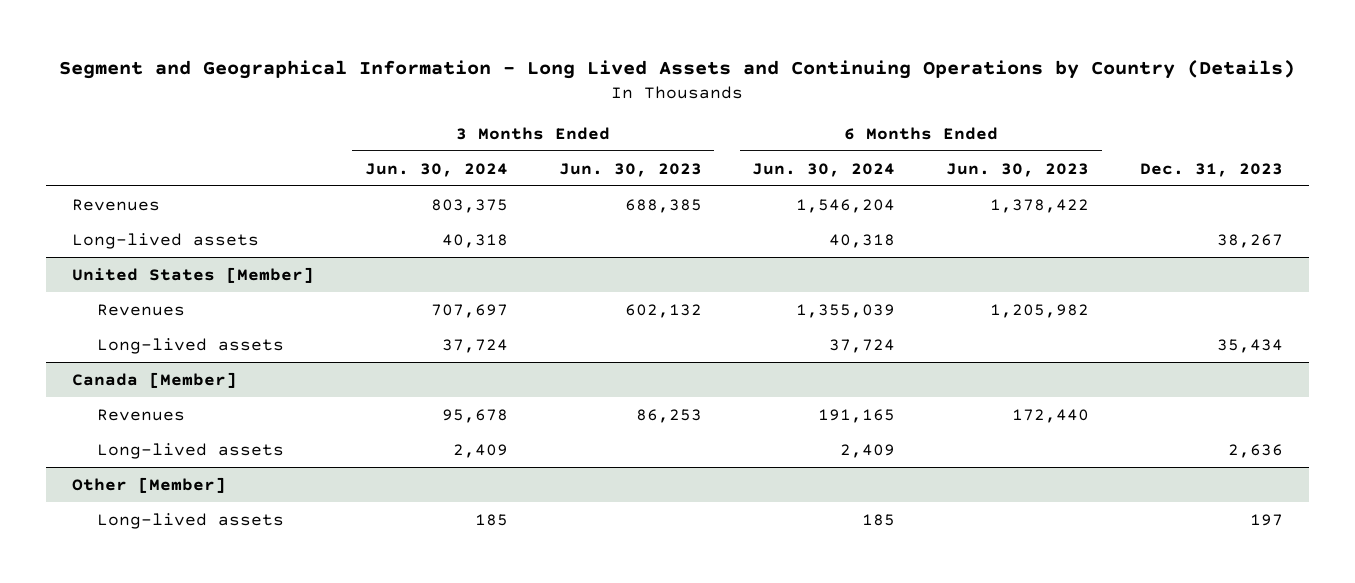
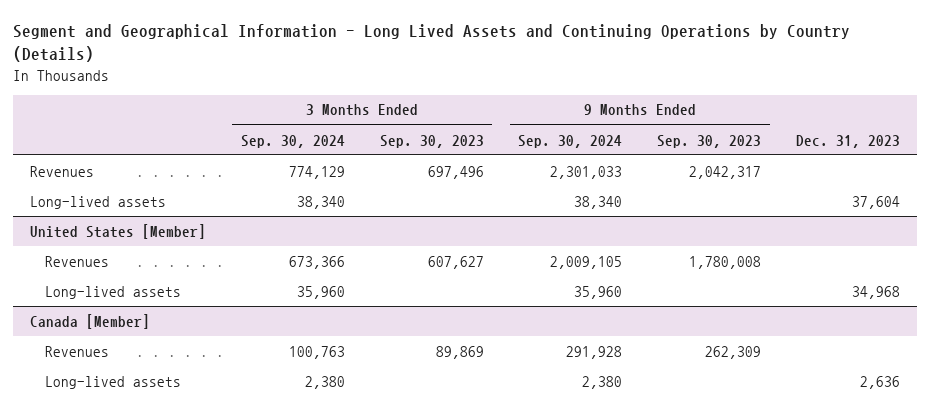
- | 3 Months Ended Jun. 30, 2024 | 3 Months Ended Jun. 30, 2023 | 6 Months Ended Jun. 30, 2024 | 6 Months Ended Jun. 30, 2023 | Dec. 31, 2023
+ | 3 Months Ended Sep. 30, 2024 | 3 Months Ended Sep. 30, 2023 | 9 Months Ended Sep. 30, 2024 | 9 Months Ended Sep. 30, 2023 | Dec. 31, 2023
- Long-lived assets | 40,318 | | 40,318 | | 38,267
+ Long-lived assets | 38,340 | | 38,340 | | 37,604
@ United States [Member]
- Long-lived assets | 37,724 | | 37,724 | | 35,434
+ Long-lived assets | 35,960 | | 35,960 | | 34,968
- Other [Member]
- Long-lived assets | 185 | | 185 | | 197

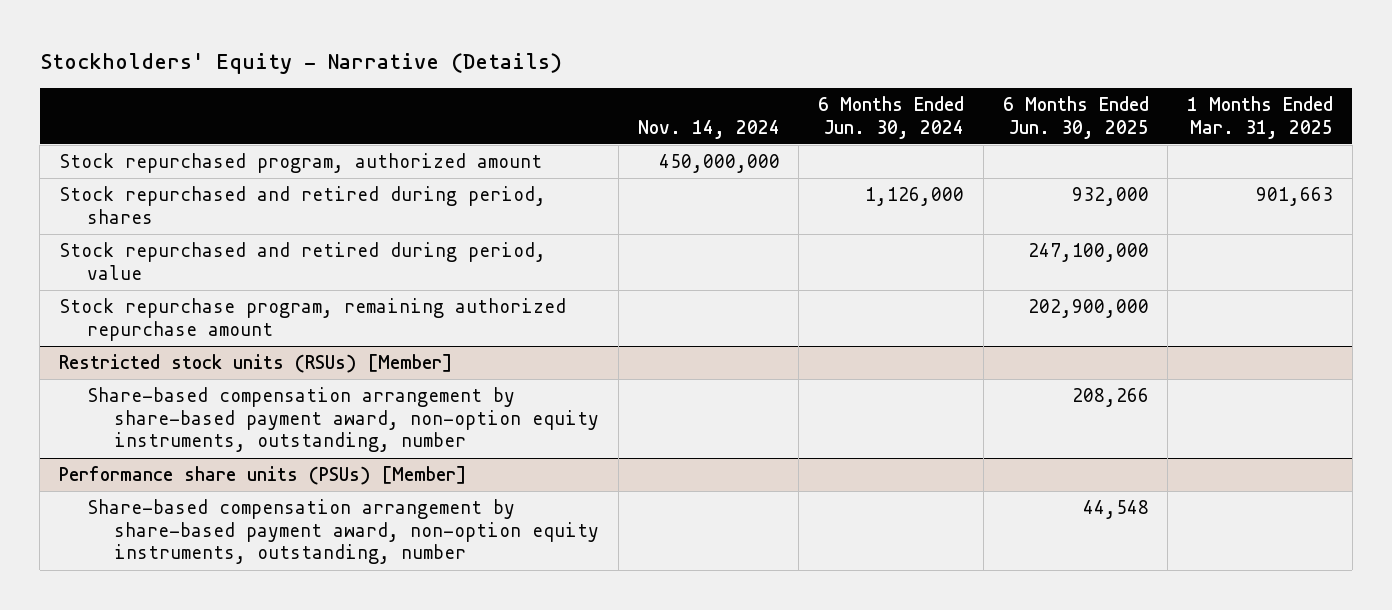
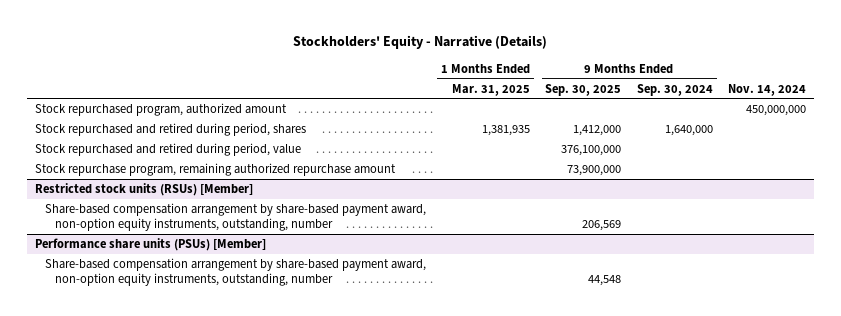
- | Nov. 14, 2024 | 6 Months Ended Jun. 30, 2024 | 6 Months Ended Jun. 30, 2025 | 1 Months Ended Mar. 31, 2025
+ | 1 Months Ended Mar. 31, 2025 | 9 Months Ended Sep. 30, 2025 | 9 Months Ended Sep. 30, 2024 | Nov. 14, 2024
- Stock repurchased and retired during period, shares | | 1,126,000 | 932,000 | 901,663
+ Stock repurchased and retired during period, shares | 1,381,935 | 1,412,000 | 1,640,000 |

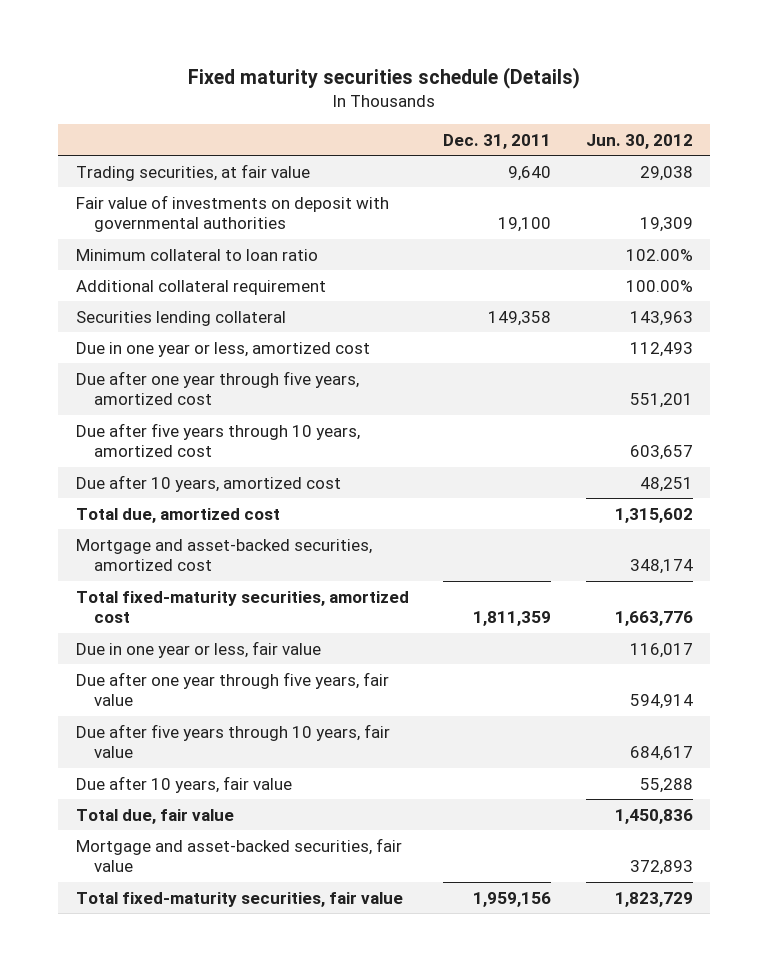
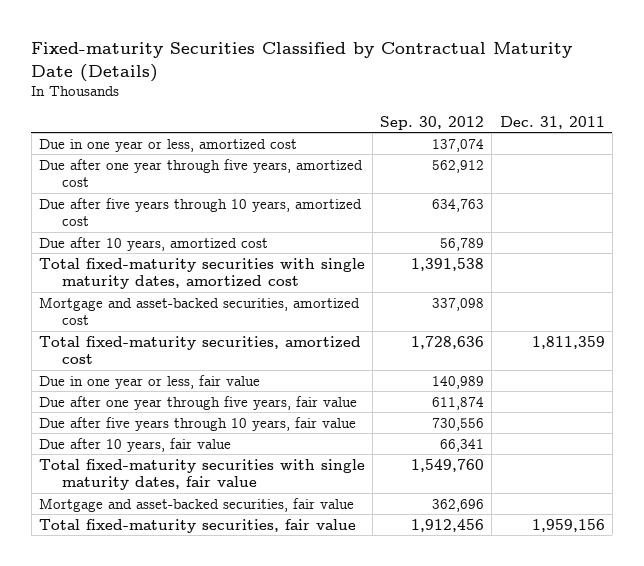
- Fixed maturity securities schedule (Details)
+ Fixed-maturity Securities Classified by Contractual Maturity Date (Details)
- | Dec. 31, 2011 | Jun. 30, 2012
+ | Sep. 30, 2012 | Dec. 31, 2011
- Trading securities, at fair value | 9,640 | 29,038
- Fair value of investments on deposit with governmental authorities | 19,100 | 19,309
- Minimum collateral to loan ratio | | 102.00%
- Additional collateral requirement | | 100.00%
- Securities lending collateral | 149,358 | 143,963
- Total due, amortized cost | | 1,315,602
+ Total fixed-maturity securities with single maturity dates, amortized cost | 1,391,538 |
- Total due, fair value | | 1,450,836
+ Total fixed-maturity securities with single maturity dates, fair value | 1,549,760 |

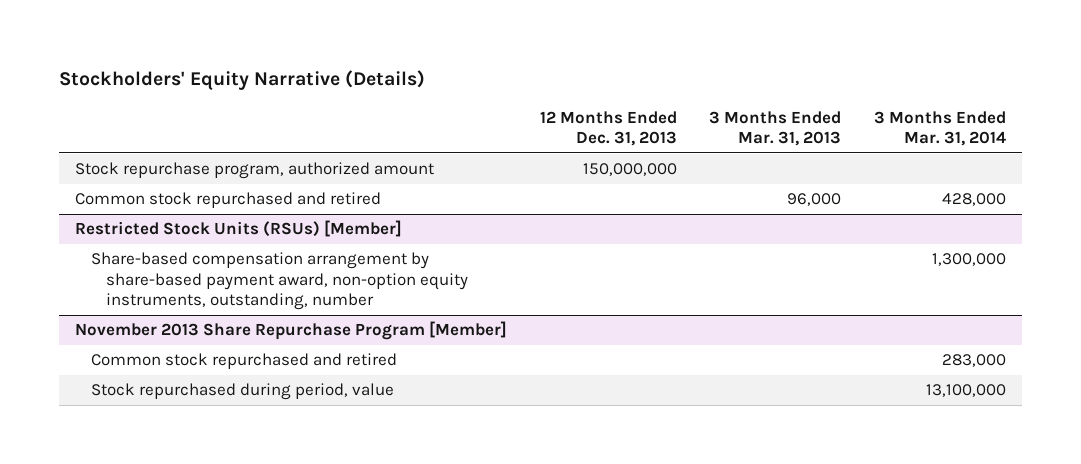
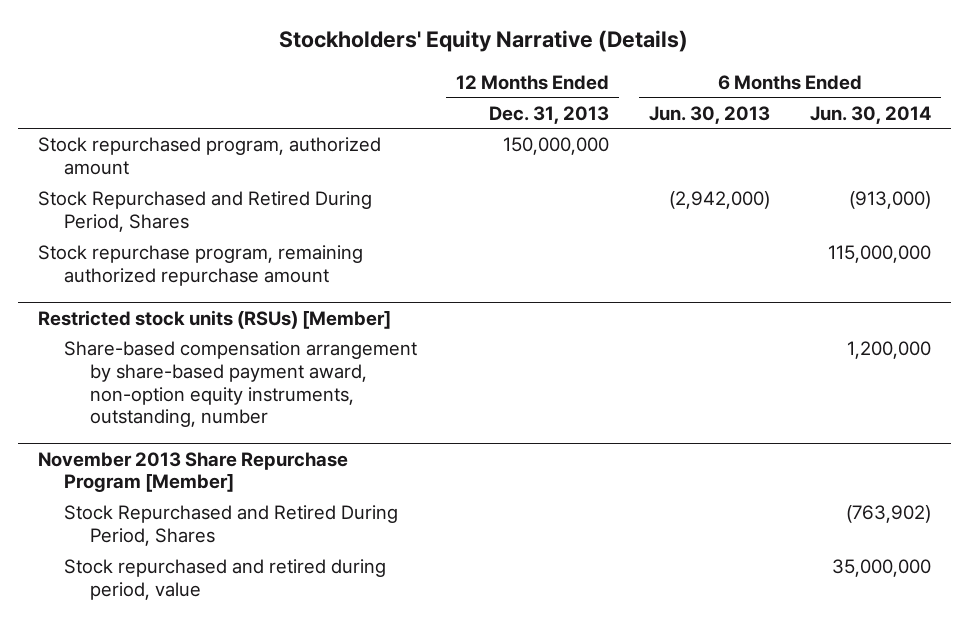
- | 12 Months Ended Dec. 31, 2013 | 3 Months Ended Mar. 31, 2013 | 3 Months Ended Mar. 31, 2014
+ | 12 Months Ended Dec. 31, 2013 | 6 Months Ended Jun. 30, 2013 | 6 Months Ended Jun. 30, 2014
- Stock repurchase program, authorized amount | 150,000,000 | |
- Common stock repurchased and retired | | 96,000 | 428,000
- Restricted Stock Units (RSUs) [Member]
+ Stock repurchased program, authorized amount | 150,000,000 | |
+ Stock Repurchased and Retired During Period, Shares | | (2,942,000) | (913,000)
+ Stock repurchase program, remaining authorized repurchase amount | | | 115,000,000
+ Restricted stock units (RSUs) [Member]
@ November 2013 Share Repurchase Program [Member]
- Common stock repurchased and retired | | | 283,000
- Stock repurchased during period, value | | | 13,100,000
+ Stock Repurchased and Retired During Period, Shares | | | (763,902)
+ Stock repurchased and retired during period, value | | | 35,000,000

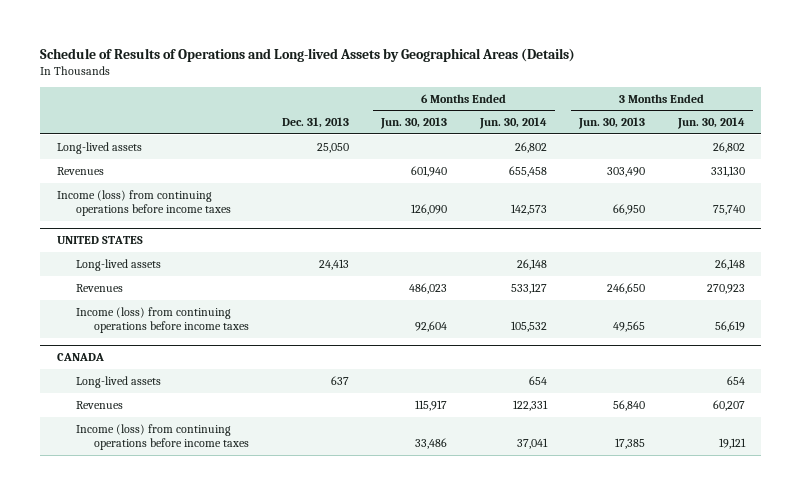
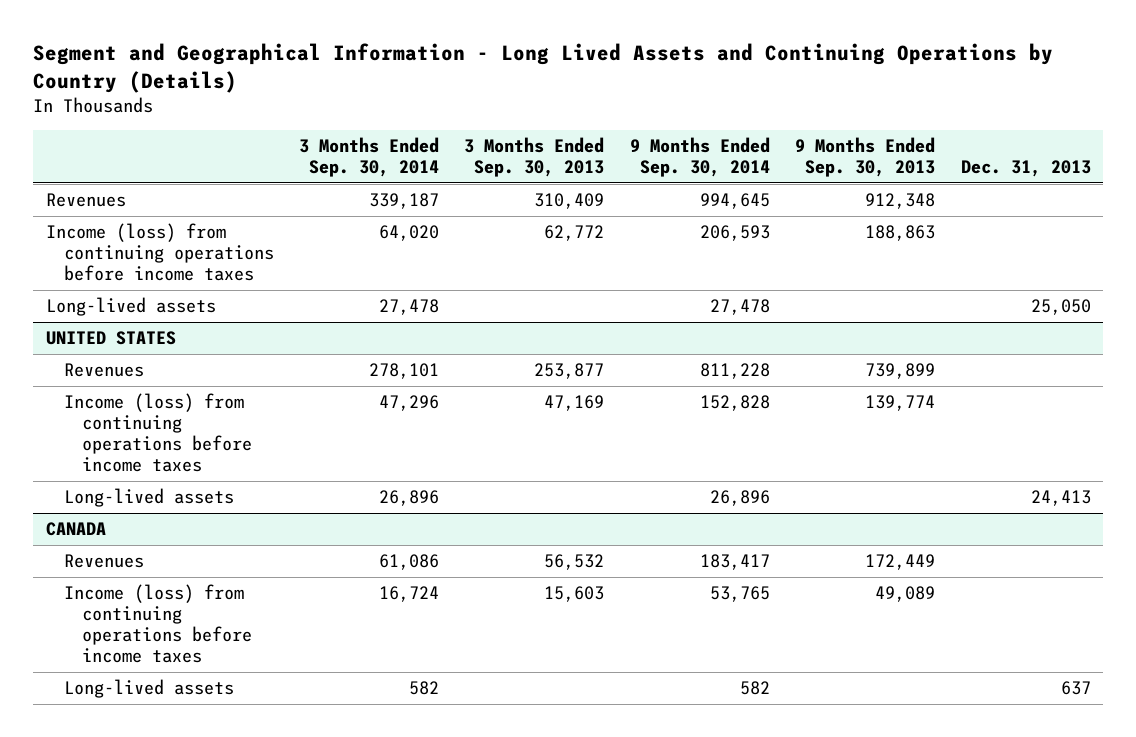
- Schedule of Results of Operations and Long-lived Assets by Geographical Areas (Details)
+ Segment and Geographical Information - Long Lived Assets and Continuing Operations by Country (Details)
- | Dec. 31, 2013 | 6 Months Ended Jun. 30, 2013 | 6 Months Ended Jun. 30, 2014 | 3 Months Ended Jun. 30, 2013 | 3 Months Ended Jun. 30, 2014
+ | 3 Months Ended Sep. 30, 2014 | 3 Months Ended Sep. 30, 2013 | 9 Months Ended Sep. 30, 2014 | 9 Months Ended Sep. 30, 2013 | Dec. 31, 2013
moved down: Long-lived assets | 27,478 | | 27,478 | | 25,050
@ UNITED STATES
moved down: Long-lived assets | 26,896 | | 26,896 | | 24,413
@ CANADA
moved down: Long-lived assets | 582 | | 582 | | 637

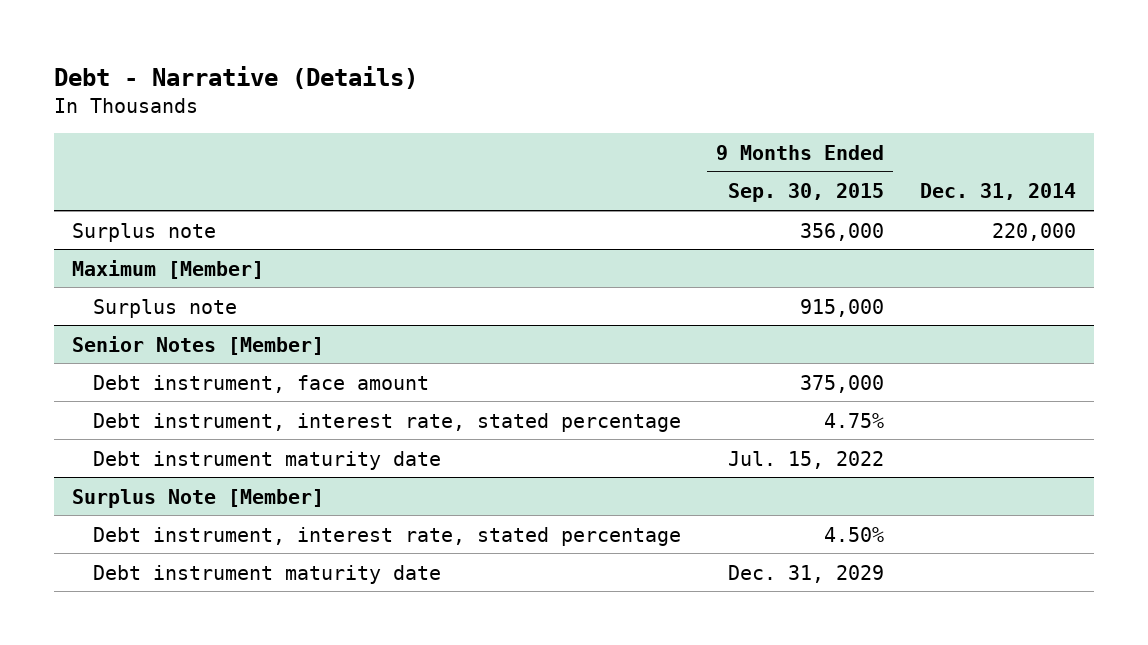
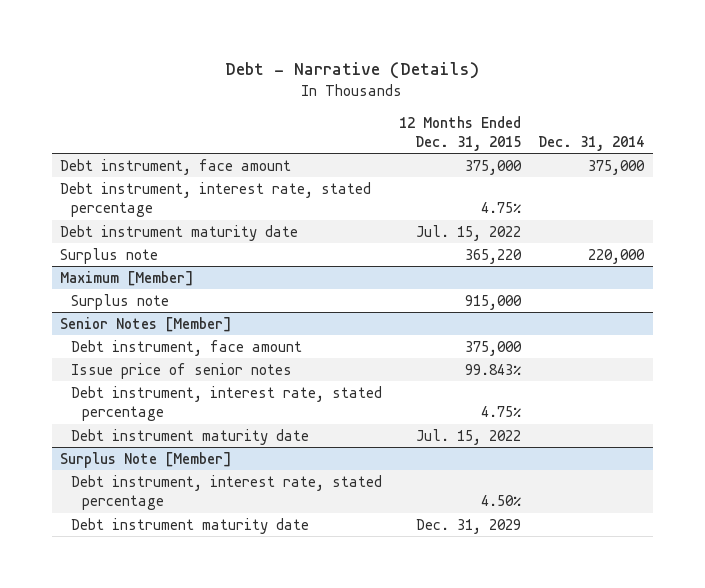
- | 9 Months Ended Sep. 30, 2015 | Dec. 31, 2014
+ | 12 Months Ended Dec. 31, 2015 | Dec. 31, 2014
+ Debt instrument, face amount | 375,000 | 375,000
+ Debt instrument, interest rate, stated percentage | 4.75% |
+ Debt instrument maturity date | Jul. 15, 2022 |
@ Senior Notes [Member]
+ Issue price of senior notes | 99.843% |

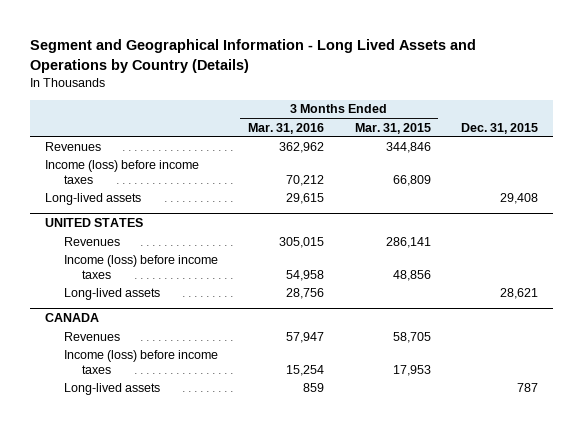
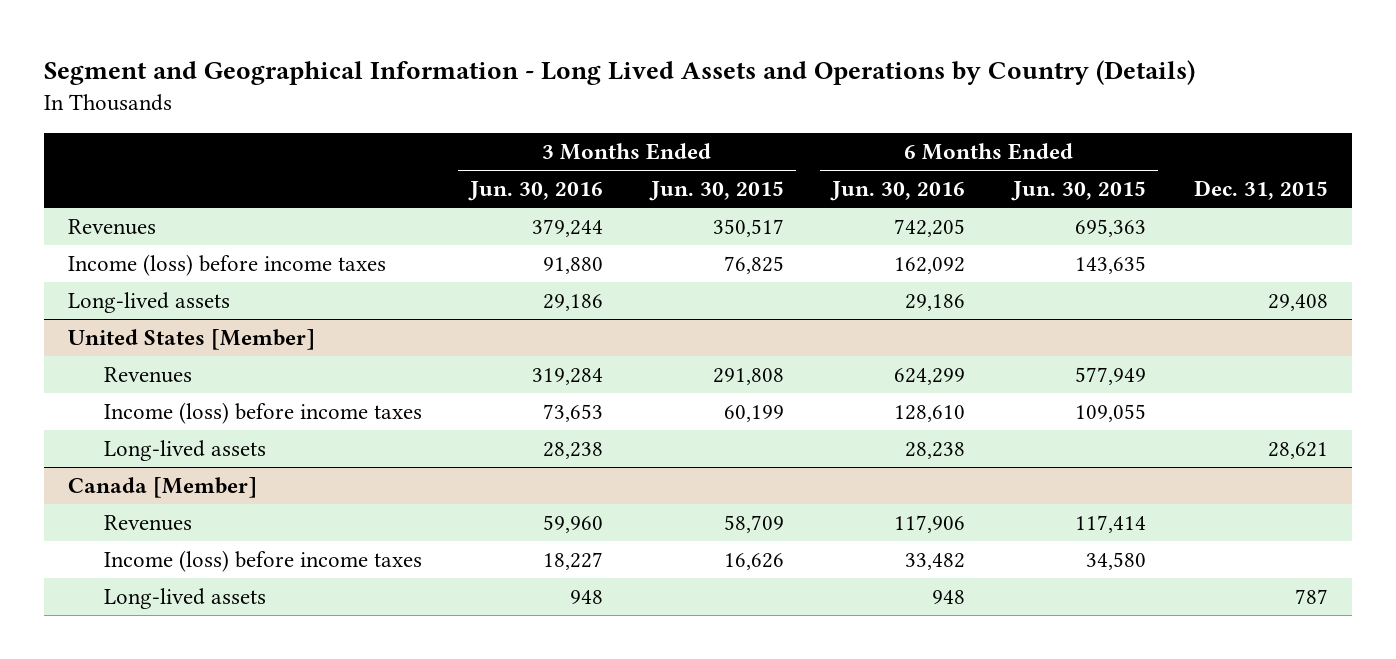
- | 3 Months Ended Mar. 31, 2016 | 3 Months Ended Mar. 31, 2015 | Dec. 31, 2015
+ | 3 Months Ended Jun. 30, 2016 | 3 Months Ended Jun. 30, 2015 | 6 Months Ended Jun. 30, 2016 | 6 Months Ended Jun. 30, 2015 | Dec. 31, 2015
- UNITED STATES
+ United States [Member]
- CANADA
+ Canada [Member]

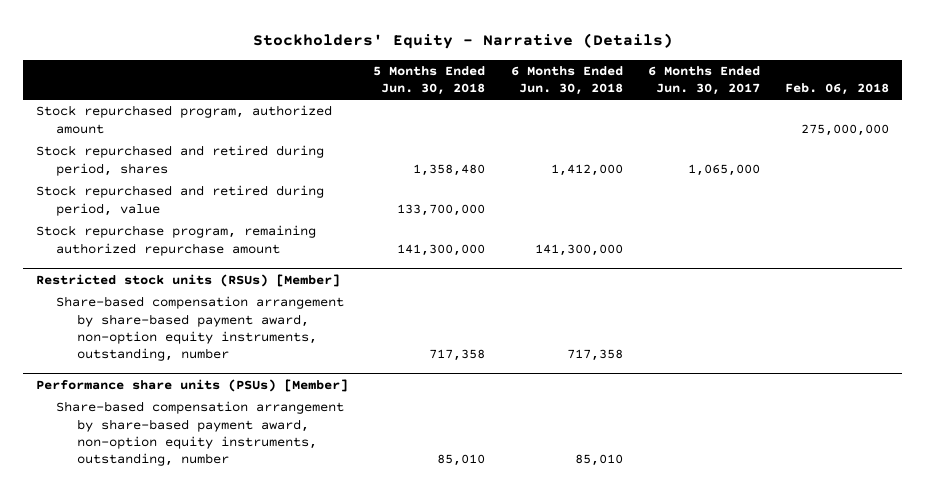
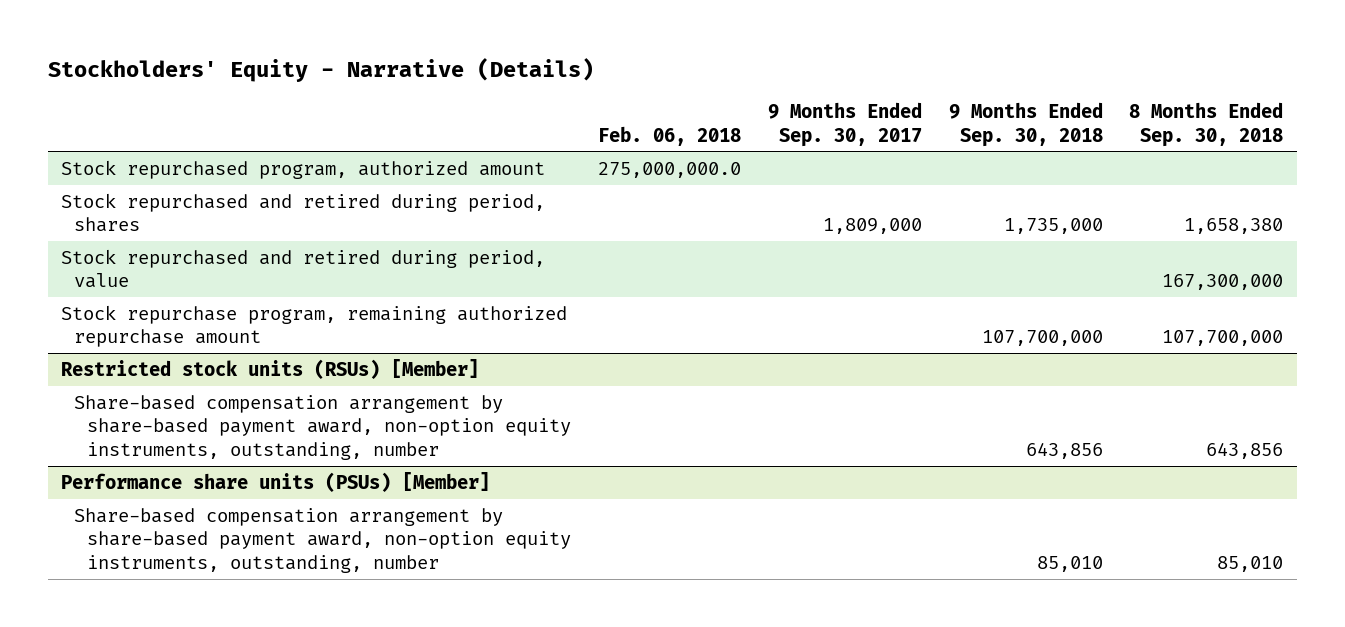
- | 5 Months Ended Jun. 30, 2018 | 6 Months Ended Jun. 30, 2018 | 6 Months Ended Jun. 30, 2017 | Feb. 06, 2018
+ | Feb. 06, 2018 | 9 Months Ended Sep. 30, 2017 | 9 Months Ended Sep. 30, 2018 | 8 Months Ended Sep. 30, 2018
- Stock repurchased program, authorized amount | | | | 275,000,000
+ Stock repurchased program, authorized amount | 275,000,000.0 | | |

